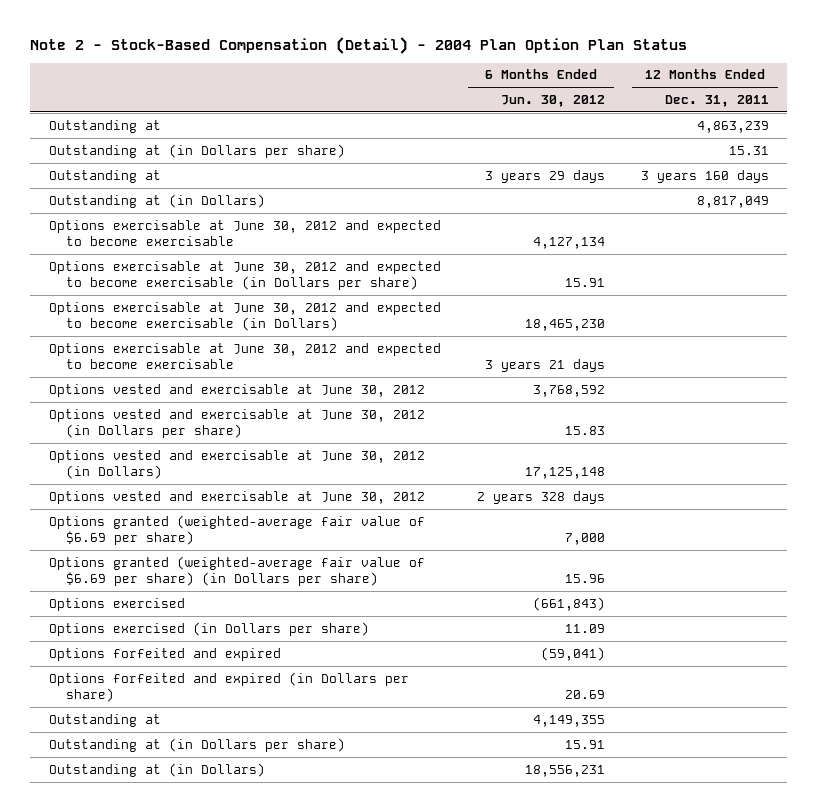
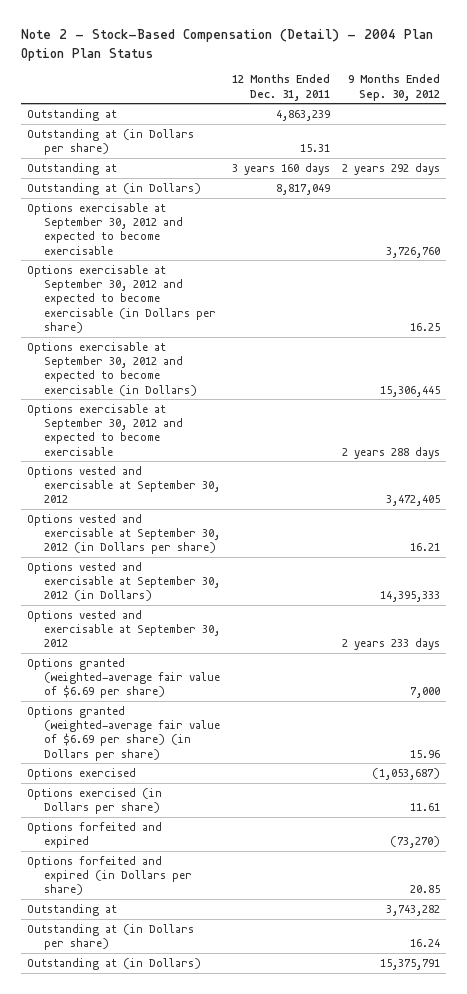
- | 6 Months Ended Jun. 30, 2012 | 12 Months Ended Dec. 31, 2011
+ | 12 Months Ended Dec. 31, 2011 | 9 Months Ended Sep. 30, 2012
- Options exercisable at June 30, 2012 and expected to become exercisable | 4,127,134 |
- Options exercisable at June 30, 2012 and expected to become exercisable (in Dollars per share) | 15.91 |
- Options exercisable at June 30, 2012 and expected to become exercisable (in Dollars) | 18,465,230 |
- Options exercisable at June 30, 2012 and expected to become exercisable | 3 years 21 days |
- Options vested and exercisable at June 30, 2012 | 3,768,592 |
- Options vested and exercisable at June 30, 2012 (in Dollars per share) | 15.83 |
- Options vested and exercisable at June 30, 2012 (in Dollars) | 17,125,148 |
- Options vested and exercisable at June 30, 2012 | 2 years 328 days |
+ Options exercisable at September 30, 2012 and expected to become exercisable | | 3,726,760
+ Options exercisable at September 30, 2012 and expected to become exercisable (in Dollars per share) | | 16.25
+ Options exercisable at September 30, 2012 and expected to become exercisable (in Dollars) | | 15,306,445
+ Options exercisable at September 30, 2012 and expected to become exercisable | | 2 years 288 days
+ Options vested and exercisable at September 30, 2012 | | 3,472,405
+ Options vested and exercisable at September 30, 2012 (in Dollars per share) | | 16.21
+ Options vested and exercisable at September 30, 2012 (in Dollars) | | 14,395,333
+ Options vested and exercisable at September 30, 2012 | | 2 years 233 days

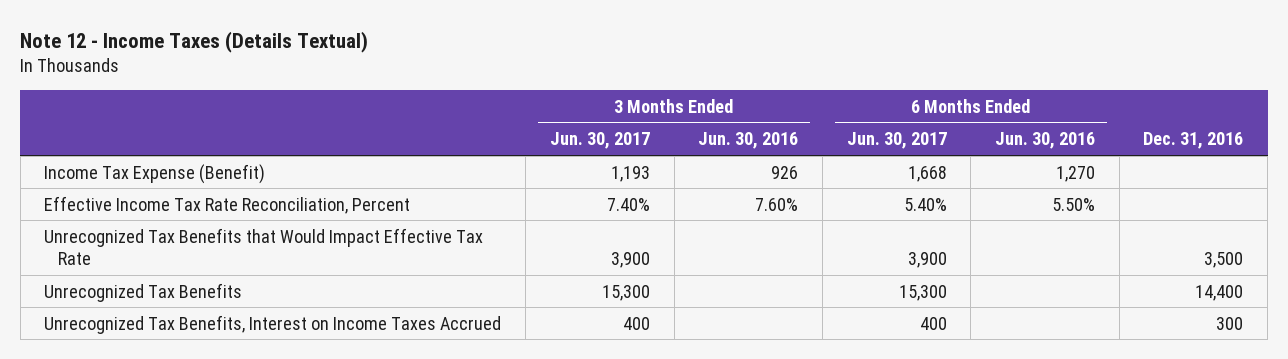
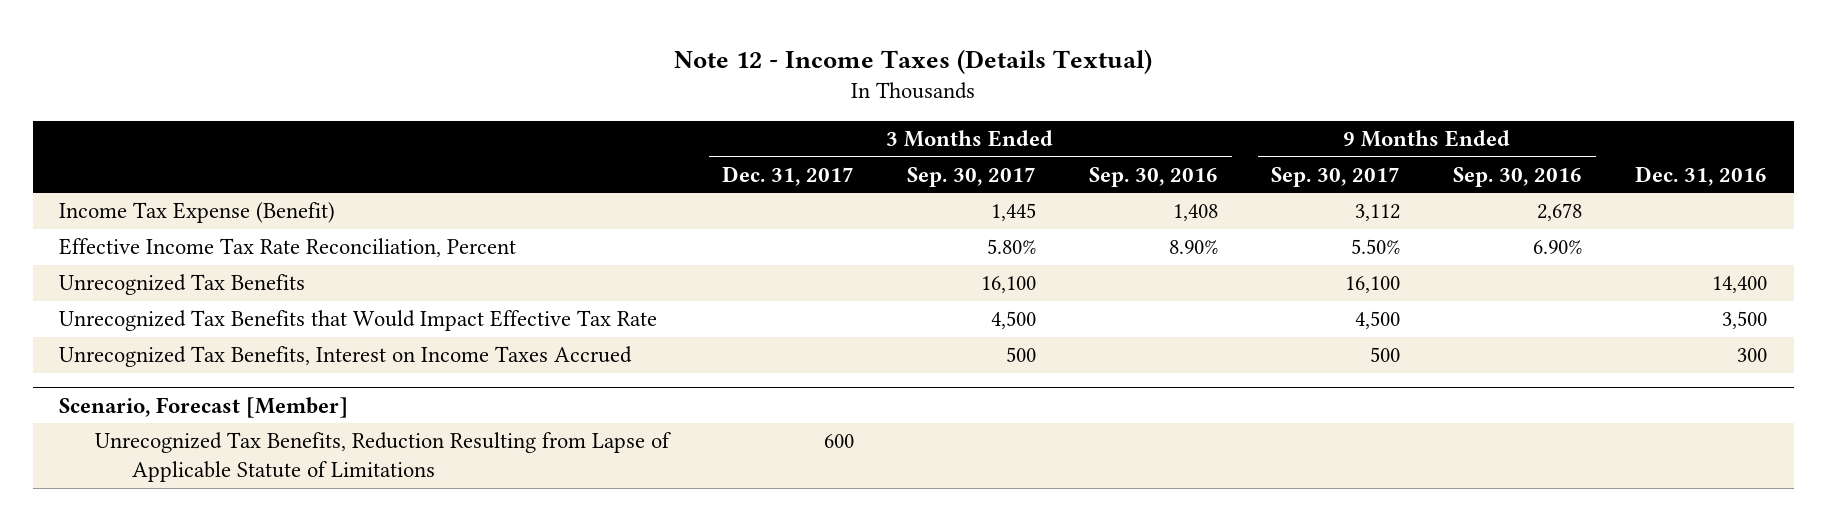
- | 3 Months Ended Jun. 30, 2017 | 3 Months Ended Jun. 30, 2016 | 6 Months Ended Jun. 30, 2017 | 6 Months Ended Jun. 30, 2016 | Dec. 31, 2016
+ | 3 Months Ended Dec. 31, 2017 | 3 Months Ended Sep. 30, 2017 | 3 Months Ended Sep. 30, 2016 | 9 Months Ended Sep. 30, 2017 | 9 Months Ended Sep. 30, 2016 | Dec. 31, 2016
moved down: Unrecognized Tax Benefits that Would Impact Effective Tax Rate | | 4,500 | | 4,500 | | 3,500
+ Scenario, Forecast [Member]
+ Unrecognized Tax Benefits, Reduction Resulting from Lapse of Applicable Statute of Limitations | 600 | | | | |

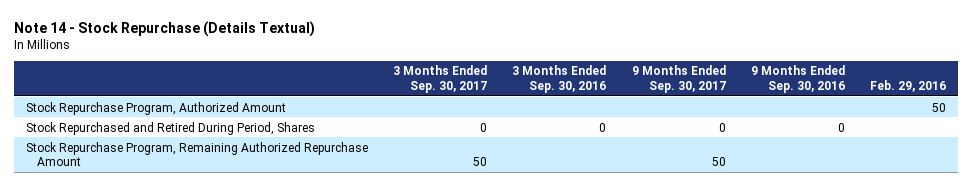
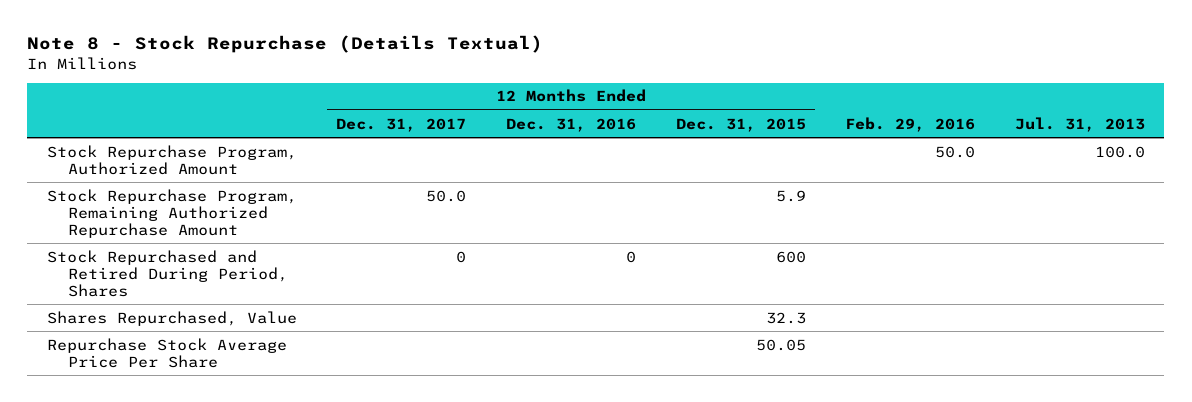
- Note 14 - Stock Repurchase (Details Textual)
+ Note 8 - Stock Repurchase (Details Textual)
- | 3 Months Ended Sep. 30, 2017 | 3 Months Ended Sep. 30, 2016 | 9 Months Ended Sep. 30, 2017 | 9 Months Ended Sep. 30, 2016 | Feb. 29, 2016
+ | 12 Months Ended Dec. 31, 2017 | 12 Months Ended Dec. 31, 2016 | 12 Months Ended Dec. 31, 2015 | Feb. 29, 2016 | Jul. 31, 2013
- Stock Repurchase Program, Authorized Amount | | | | | 50
+ Stock Repurchase Program, Authorized Amount | | | | 50.0 | 100.0
moved down: Stock Repurchased and Retired During Period, Shares | 0 | 0 | 600 | |
+ Shares Repurchased, Value | | | 32.3 | |
+ Repurchase Stock Average Price Per Share | | | 50.05 | |

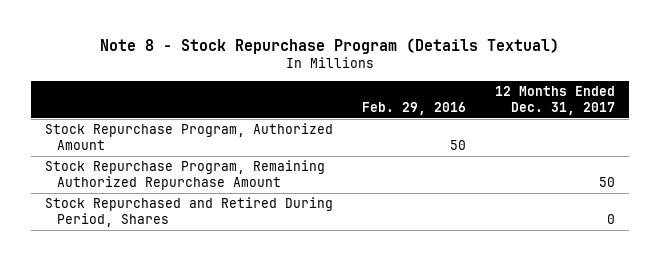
- Note 8 - Stock Repurchase (Details Textual)
+ Note 8 - Stock Repurchase Program (Details Textual)
- | 12 Months Ended Dec. 31, 2017 | 12 Months Ended Dec. 31, 2016 | 12 Months Ended Dec. 31, 2015 | Feb. 29, 2016 | Jul. 31, 2013
+ | Feb. 29, 2016 | 12 Months Ended Dec. 31, 2017
- Stock Repurchase Program, Authorized Amount | | | | 50.0 | 100.0
- Stock Repurchase Program, Remaining Authorized Repurchase Amount | 50.0 | | 5.9 | |
+ Stock Repurchase Program, Authorized Amount | 50 |
+ Stock Repurchase Program, Remaining Authorized Repurchase Amount | | 50
- Shares Repurchased, Value | | | 32.3 | |
- Repurchase Stock Average Price Per Share | | | 50.05 | |

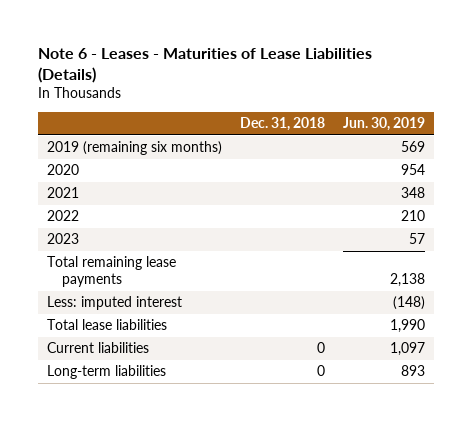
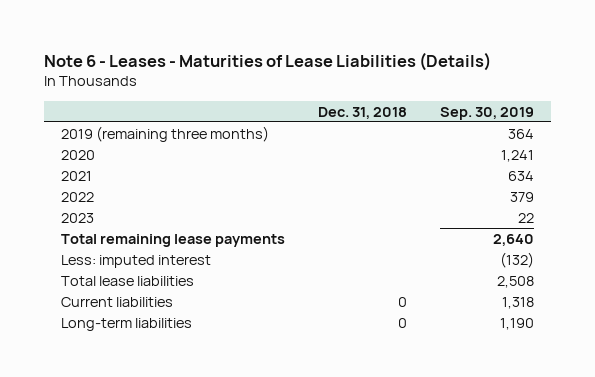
- | Dec. 31, 2018 | Jun. 30, 2019
+ | Dec. 31, 2018 | Sep. 30, 2019
- 2019 (remaining six months) | | 569
+ 2019 (remaining three months) | | 364

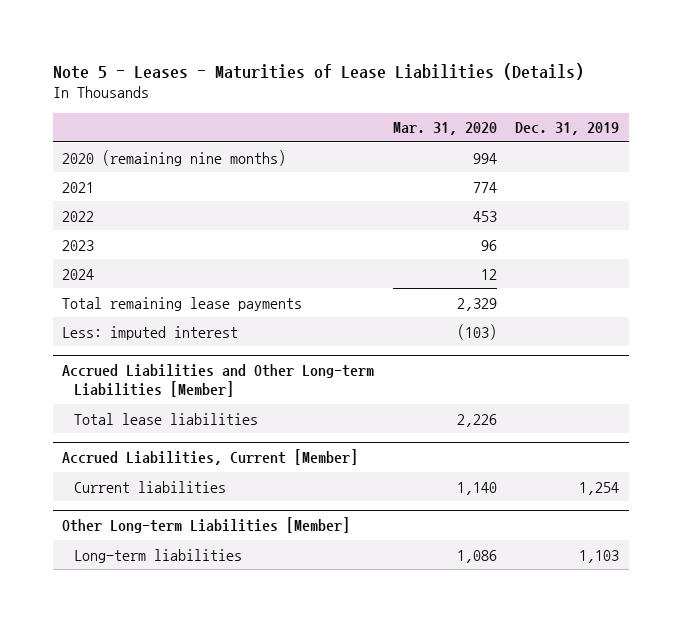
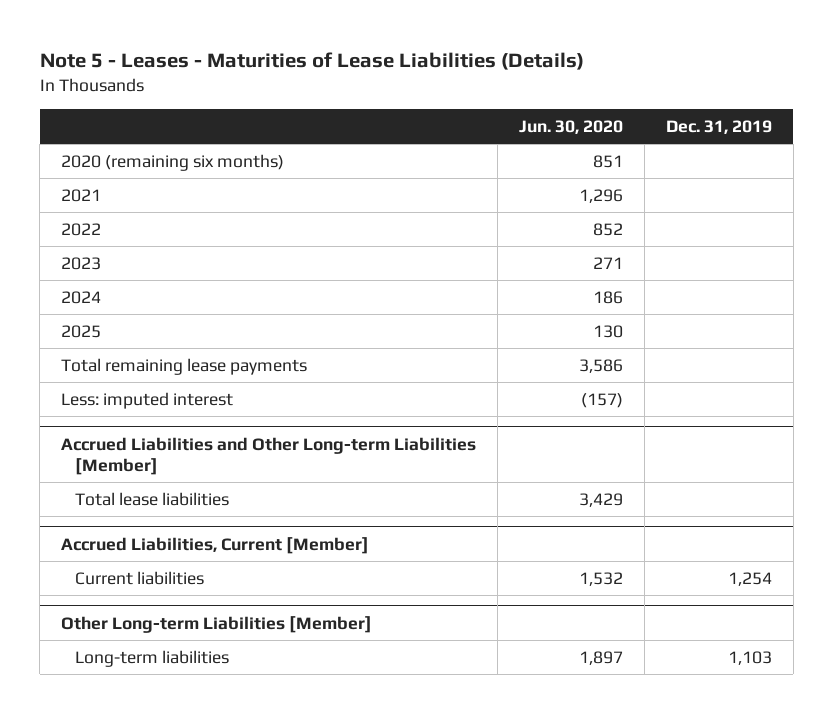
- | Mar. 31, 2020 | Dec. 31, 2019
+ | Jun. 30, 2020 | Dec. 31, 2019
- 2020 (remaining nine months) | 994 |
+ 2020 (remaining six months) | 851 |
+ 2025 | 130 |

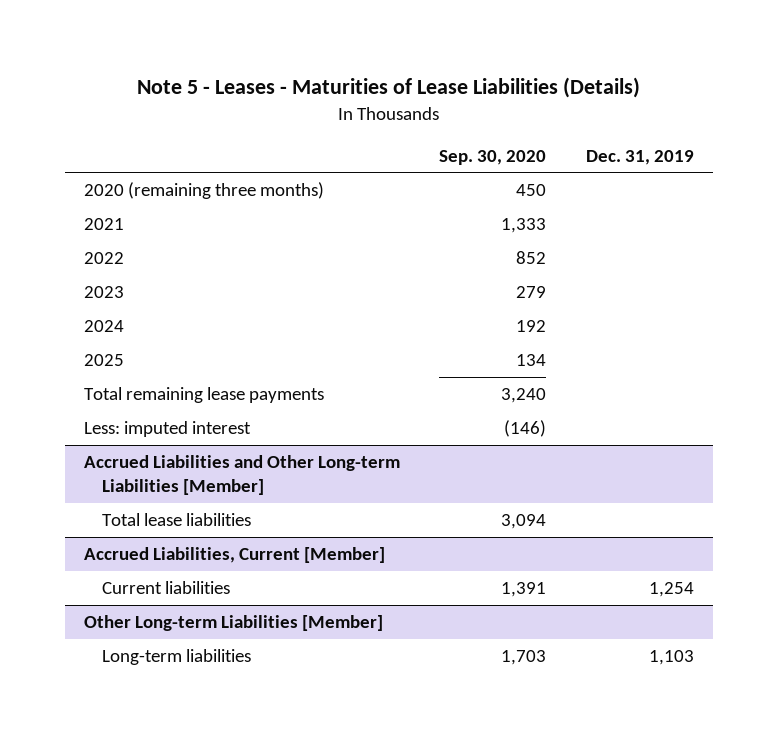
- | Jun. 30, 2020 | Dec. 31, 2019
+ | Sep. 30, 2020 | Dec. 31, 2019
- 2020 (remaining six months) | 851 |
+ 2020 (remaining three months) | 450 |

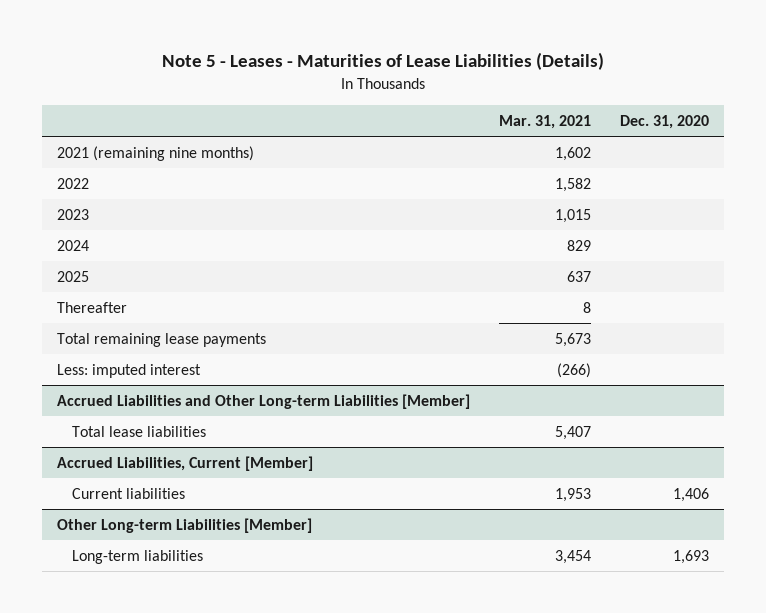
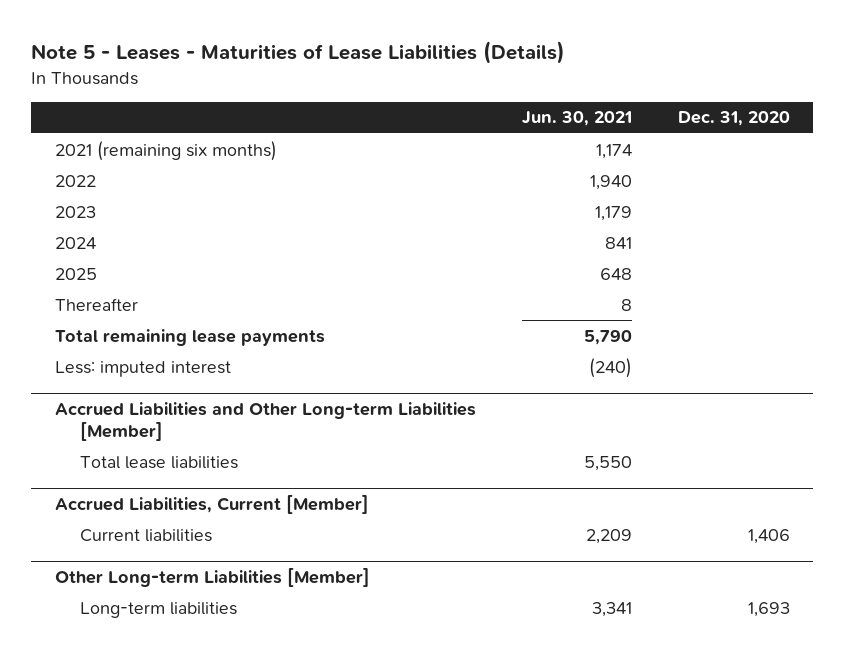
- | Mar. 31, 2021 | Dec. 31, 2020
+ | Jun. 30, 2021 | Dec. 31, 2020
- 2021 (remaining nine months) | 1,602 |
+ 2021 (remaining six months) | 1,174 |

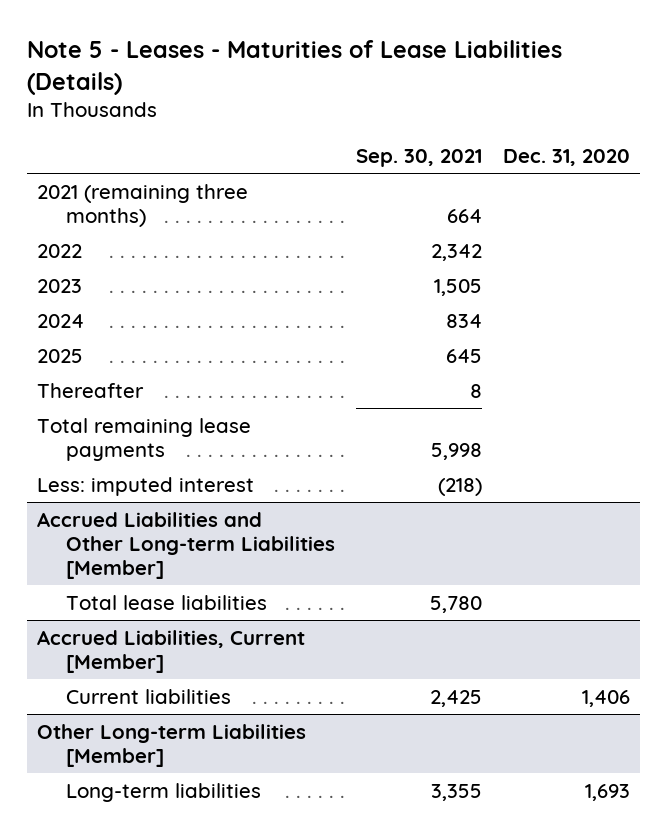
- | Jun. 30, 2021 | Dec. 31, 2020
+ | Sep. 30, 2021 | Dec. 31, 2020
- 2021 (remaining six months) | 1,174 |
+ 2021 (remaining three months) | 664 |

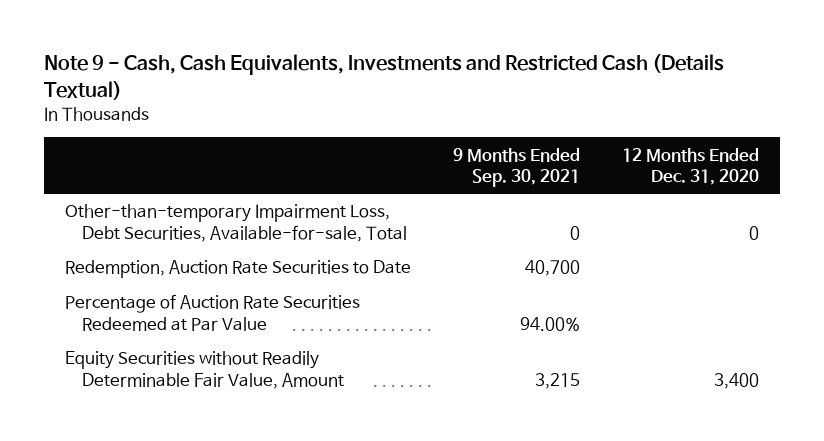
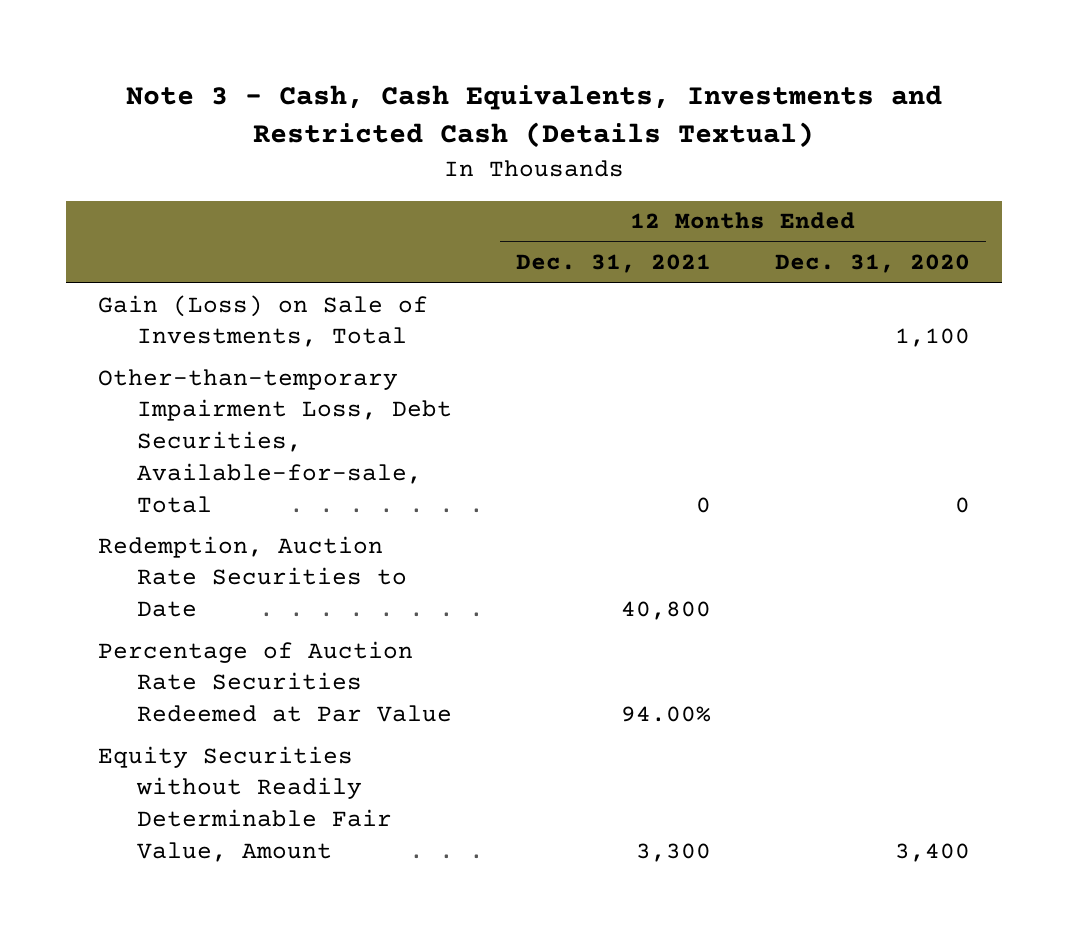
- Note 9 - Cash, Cash Equivalents, Investments and Restricted Cash (Details Textual)
+ Note 3 - Cash, Cash Equivalents, Investments and Restricted Cash (Details Textual)
- | 9 Months Ended Sep. 30, 2021 | 12 Months Ended Dec. 31, 2020
+ | 12 Months Ended Dec. 31, 2021 | 12 Months Ended Dec. 31, 2020
+ Gain (Loss) on Sale of Investments, Total | | 1,100

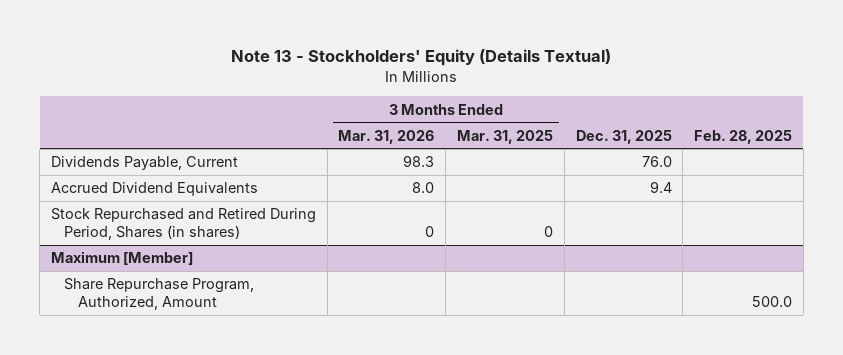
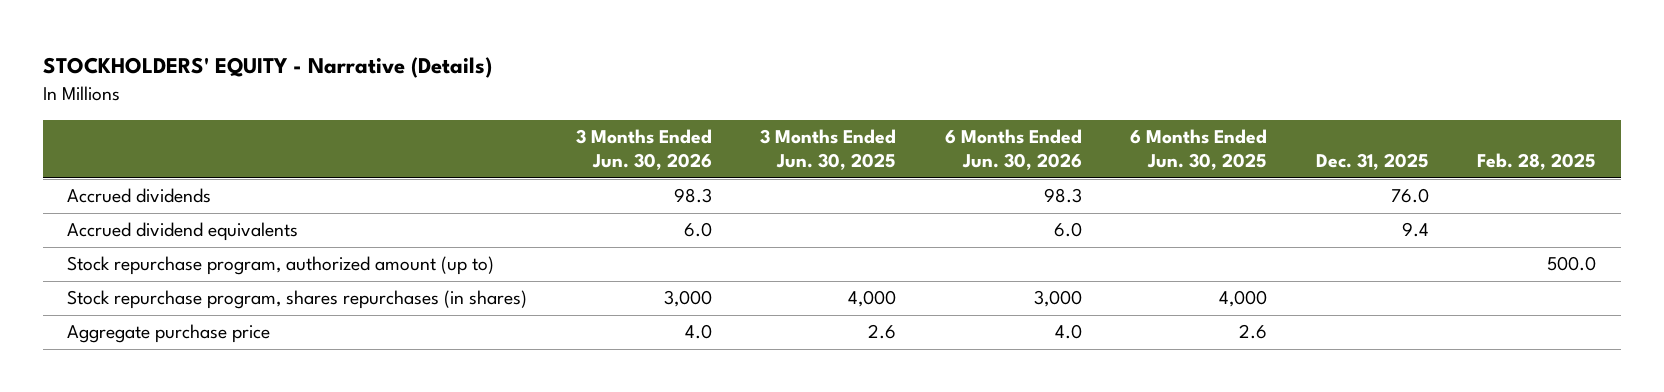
- Note 13 - Stockholders' Equity (Details Textual)
+ STOCKHOLDERS' EQUITY - Narrative (Details)
- | 3 Months Ended Mar. 31, 2026 | 3 Months Ended Mar. 31, 2025 | Dec. 31, 2025 | Feb. 28, 2025
+ | 3 Months Ended Jun. 30, 2026 | 3 Months Ended Jun. 30, 2025 | 6 Months Ended Jun. 30, 2026 | 6 Months Ended Jun. 30, 2025 | Dec. 31, 2025 | Feb. 28, 2025
- Dividends Payable, Current | 98.3 | | 76.0 |
- Accrued Dividend Equivalents | 8.0 | | 9.4 |
- Stock Repurchased and Retired During Period, Shares (in shares) | 0 | 0 | |
- Maximum [Member]
- Share Repurchase Program, Authorized, Amount | | | | 500.0
+ Accrued dividends | 98.3 | | 98.3 | | 76.0 |
+ Accrued dividend equivalents | 6.0 | | 6.0 | | 9.4 |
+ Stock repurchase program, authorized amount (up to) | | | | | | 500.0
+ Stock repurchase program, shares repurchases (in shares) | 3,000 | 4,000 | 3,000 | 4,000 | |
+ Aggregate purchase price | 4.0 | 2.6 | 4.0 | 2.6 | |

